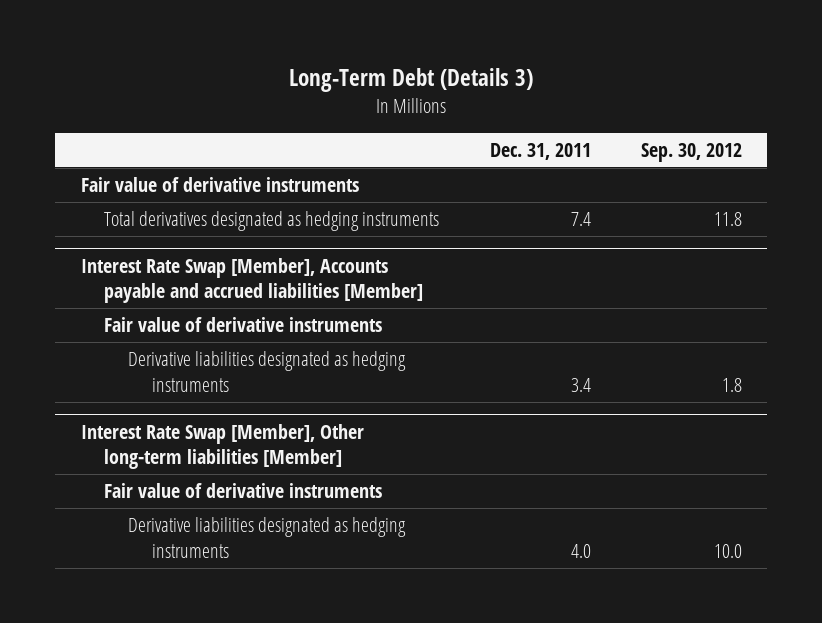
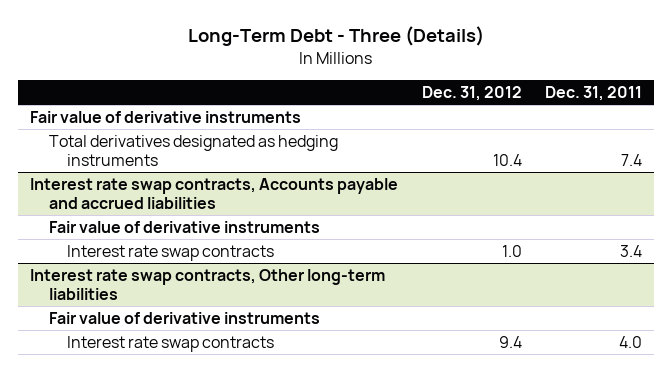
- Long-Term Debt (Details 3)
+ Long-Term Debt - Three (Details)
- | Dec. 31, 2011 | Sep. 30, 2012
+ | Dec. 31, 2012 | Dec. 31, 2011
- Interest Rate Swap [Member], Accounts payable and accrued liabilities [Member]
+ Interest rate swap contracts, Accounts payable and accrued liabilities
- Derivative liabilities designated as hedging instruments | 3.4 | 1.8
- Interest Rate Swap [Member], Other long-term liabilities [Member]
+ Interest rate swap contracts | 1.0 | 3.4
+ Interest rate swap contracts, Other long-term liabilities
- Derivative liabilities designated as hedging instruments | 4.0 | 10.0
+ Interest rate swap contracts | 9.4 | 4.0

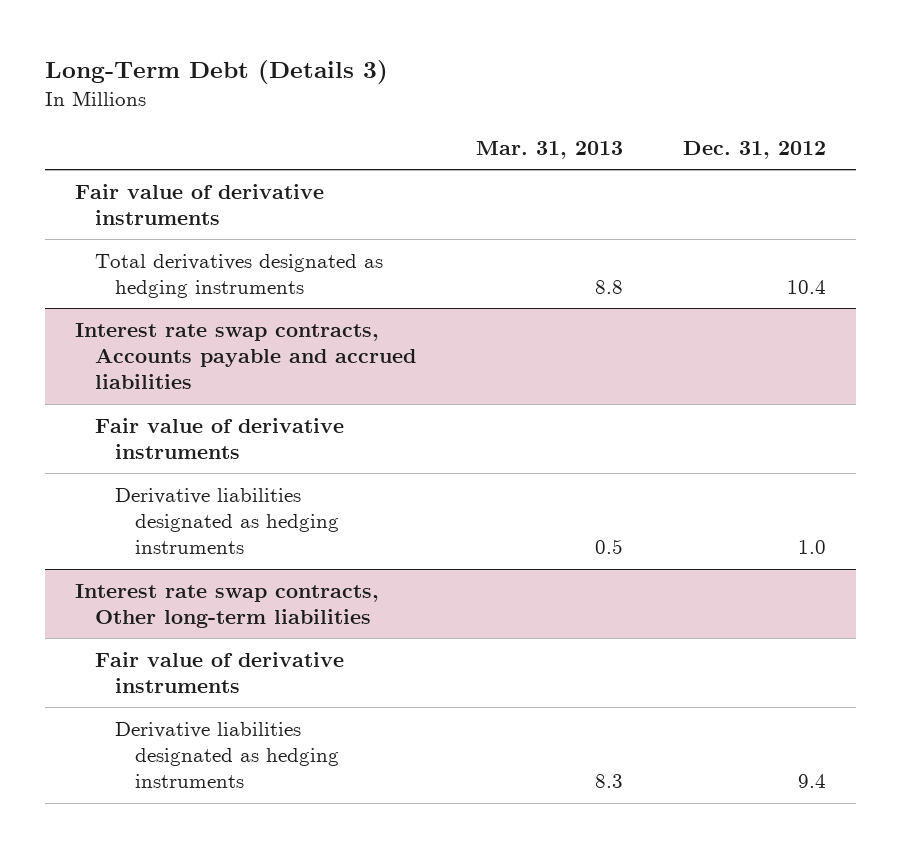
- Long-Term Debt - Three (Details)
+ Long-Term Debt (Details 3)
- | Dec. 31, 2012 | Dec. 31, 2011
+ | Mar. 31, 2013 | Dec. 31, 2012
@ Interest rate swap contracts, Accounts payable and accrued liabilities
- Interest rate swap contracts | 1.0 | 3.4
+ Derivative liabilities designated as hedging instruments | 0.5 | 1.0
@ Interest rate swap contracts, Other long-term liabilities
- Interest rate swap contracts | 9.4 | 4.0
+ Derivative liabilities designated as hedging instruments | 8.3 | 9.4

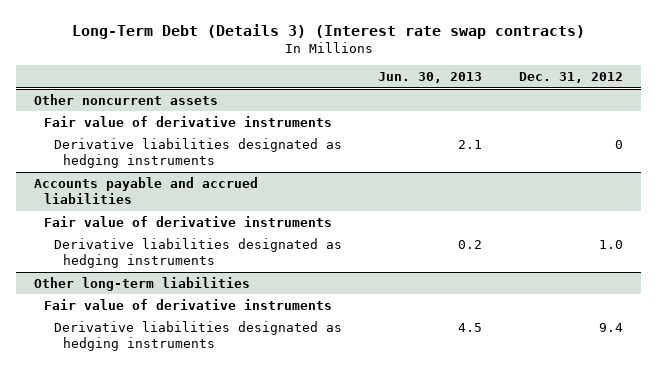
- Long-Term Debt (Details 3)
+ Long-Term Debt (Details 3) (Interest rate swap contracts)
- | Mar. 31, 2013 | Dec. 31, 2012
+ | Jun. 30, 2013 | Dec. 31, 2012
+ Other noncurrent assets
- Total derivatives designated as hedging instruments | 8.8 | 10.4
- Interest rate swap contracts, Accounts payable and accrued liabilities
+ Derivative liabilities designated as hedging instruments | 2.1 | 0
+ Accounts payable and accrued liabilities
- Interest rate swap contracts, Other long-term liabilities
+ Other long-term liabilities

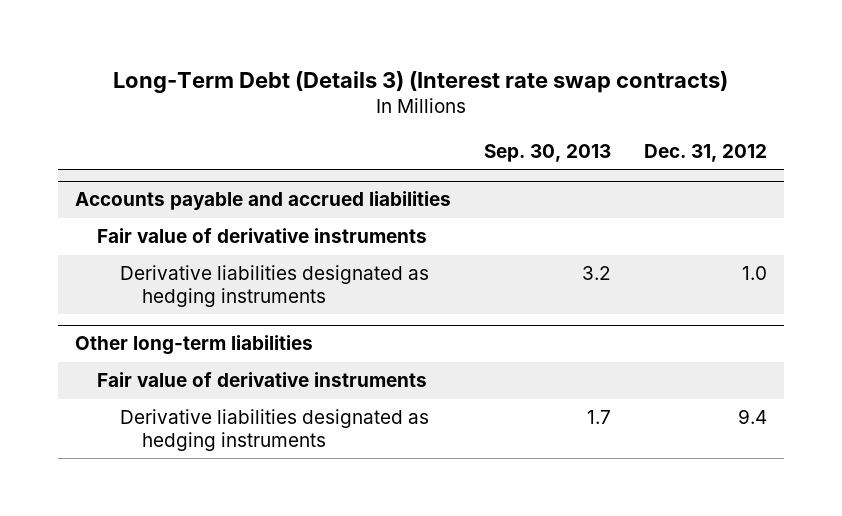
- | Jun. 30, 2013 | Dec. 31, 2012
+ | Sep. 30, 2013 | Dec. 31, 2012
- Other noncurrent assets
- Fair value of derivative instruments
- Derivative liabilities designated as hedging instruments | 2.1 | 0

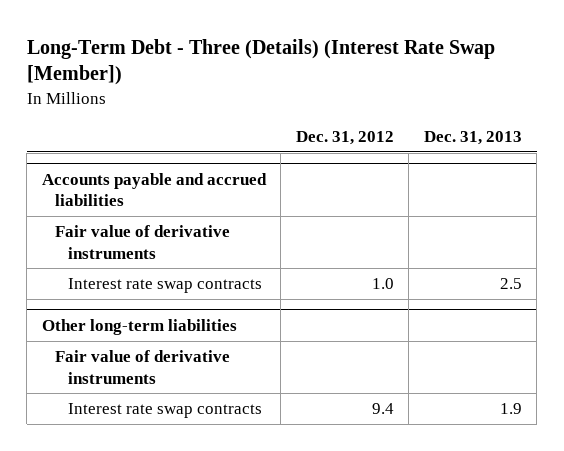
- Long-Term Debt (Details 3) (Interest rate swap contracts)
+ Long-Term Debt - Three (Details) (Interest Rate Swap [Member])
- | Sep. 30, 2013 | Dec. 31, 2012
+ | Dec. 31, 2012 | Dec. 31, 2013
@ Accounts payable and accrued liabilities
- Derivative liabilities designated as hedging instruments | 3.2 | 1.0
+ Interest rate swap contracts | 1.0 | 2.5
@ Other long-term liabilities
- Derivative liabilities designated as hedging instruments | 1.7 | 9.4
+ Interest rate swap contracts | 9.4 | 1.9

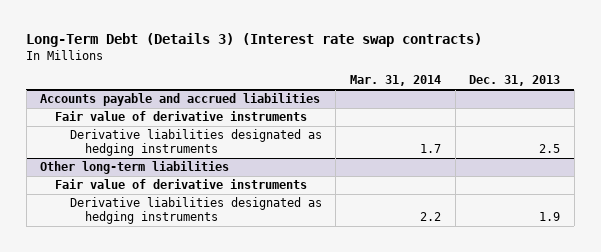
- Long-Term Debt - Three (Details) (Interest Rate Swap [Member])
+ Long-Term Debt (Details 3) (Interest rate swap contracts)
- | Dec. 31, 2012 | Dec. 31, 2013
+ | Mar. 31, 2014 | Dec. 31, 2013
@ Accounts payable and accrued liabilities
- Interest rate swap contracts | 1.0 | 2.5
+ Derivative liabilities designated as hedging instruments | 1.7 | 2.5
@ Other long-term liabilities
- Interest rate swap contracts | 9.4 | 1.9
+ Derivative liabilities designated as hedging instruments | 2.2 | 1.9

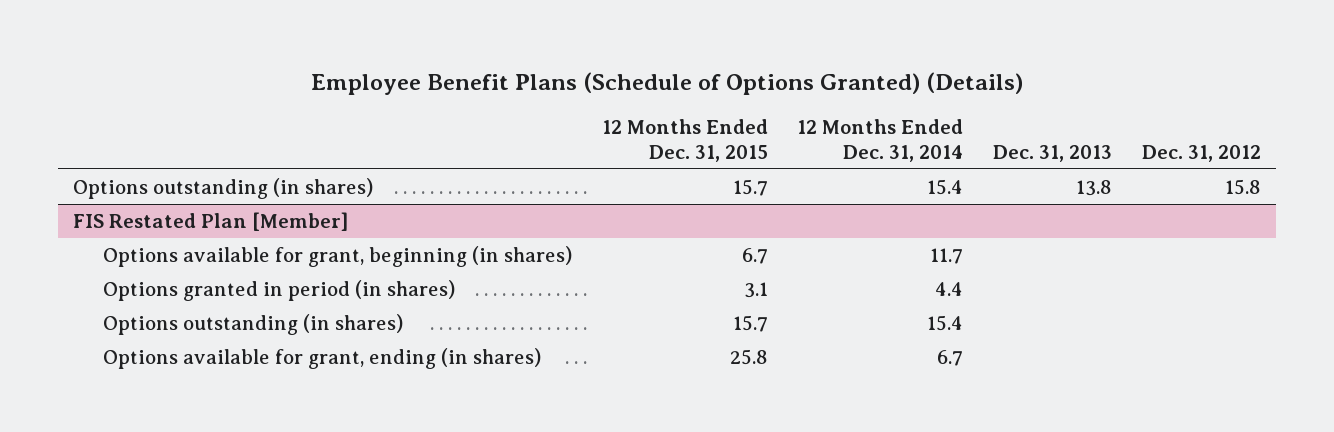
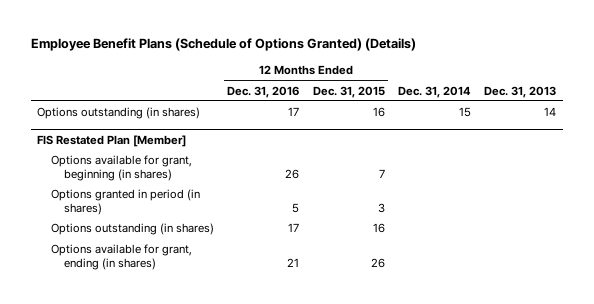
- | 12 Months Ended Dec. 31, 2015 | 12 Months Ended Dec. 31, 2014 | Dec. 31, 2013 | Dec. 31, 2012
+ | 12 Months Ended Dec. 31, 2016 | 12 Months Ended Dec. 31, 2015 | Dec. 31, 2014 | Dec. 31, 2013
- Options outstanding (in shares) | 15.7 | 15.4 | 13.8 | 15.8
+ Options outstanding (in shares) | 17 | 16 | 15 | 14
@ FIS Restated Plan [Member]
- Options available for grant, beginning (in shares) | 6.7 | 11.7 | |
- Options granted in period (in shares) | 3.1 | 4.4 | |
- Options outstanding (in shares) | 15.7 | 15.4 | |
- Options available for grant, ending (in shares) | 25.8 | 6.7 | |
+ Options available for grant, beginning (in shares) | 26 | 7 | |
+ Options granted in period (in shares) | 5 | 3 | |
+ Options outstanding (in shares) | 17 | 16 | |
+ Options available for grant, ending (in shares) | 21 | 26 | |

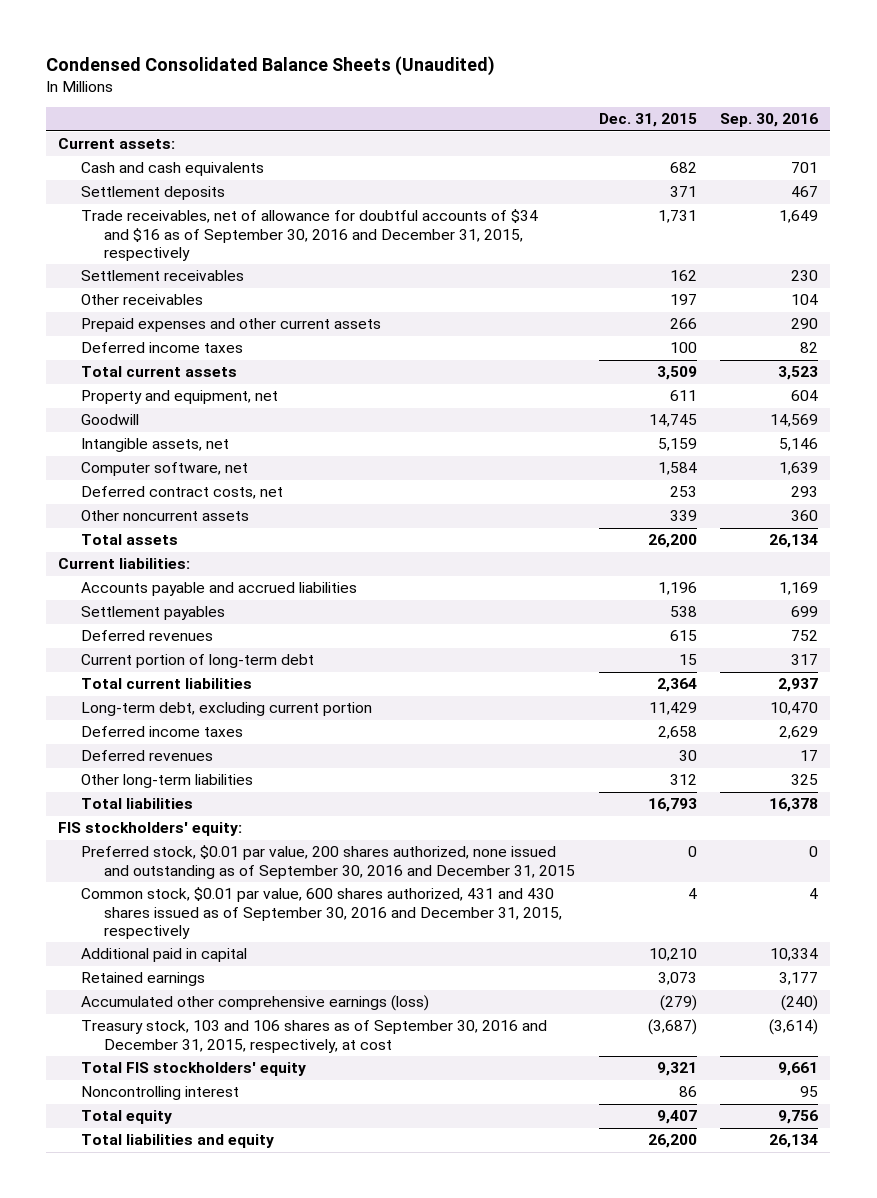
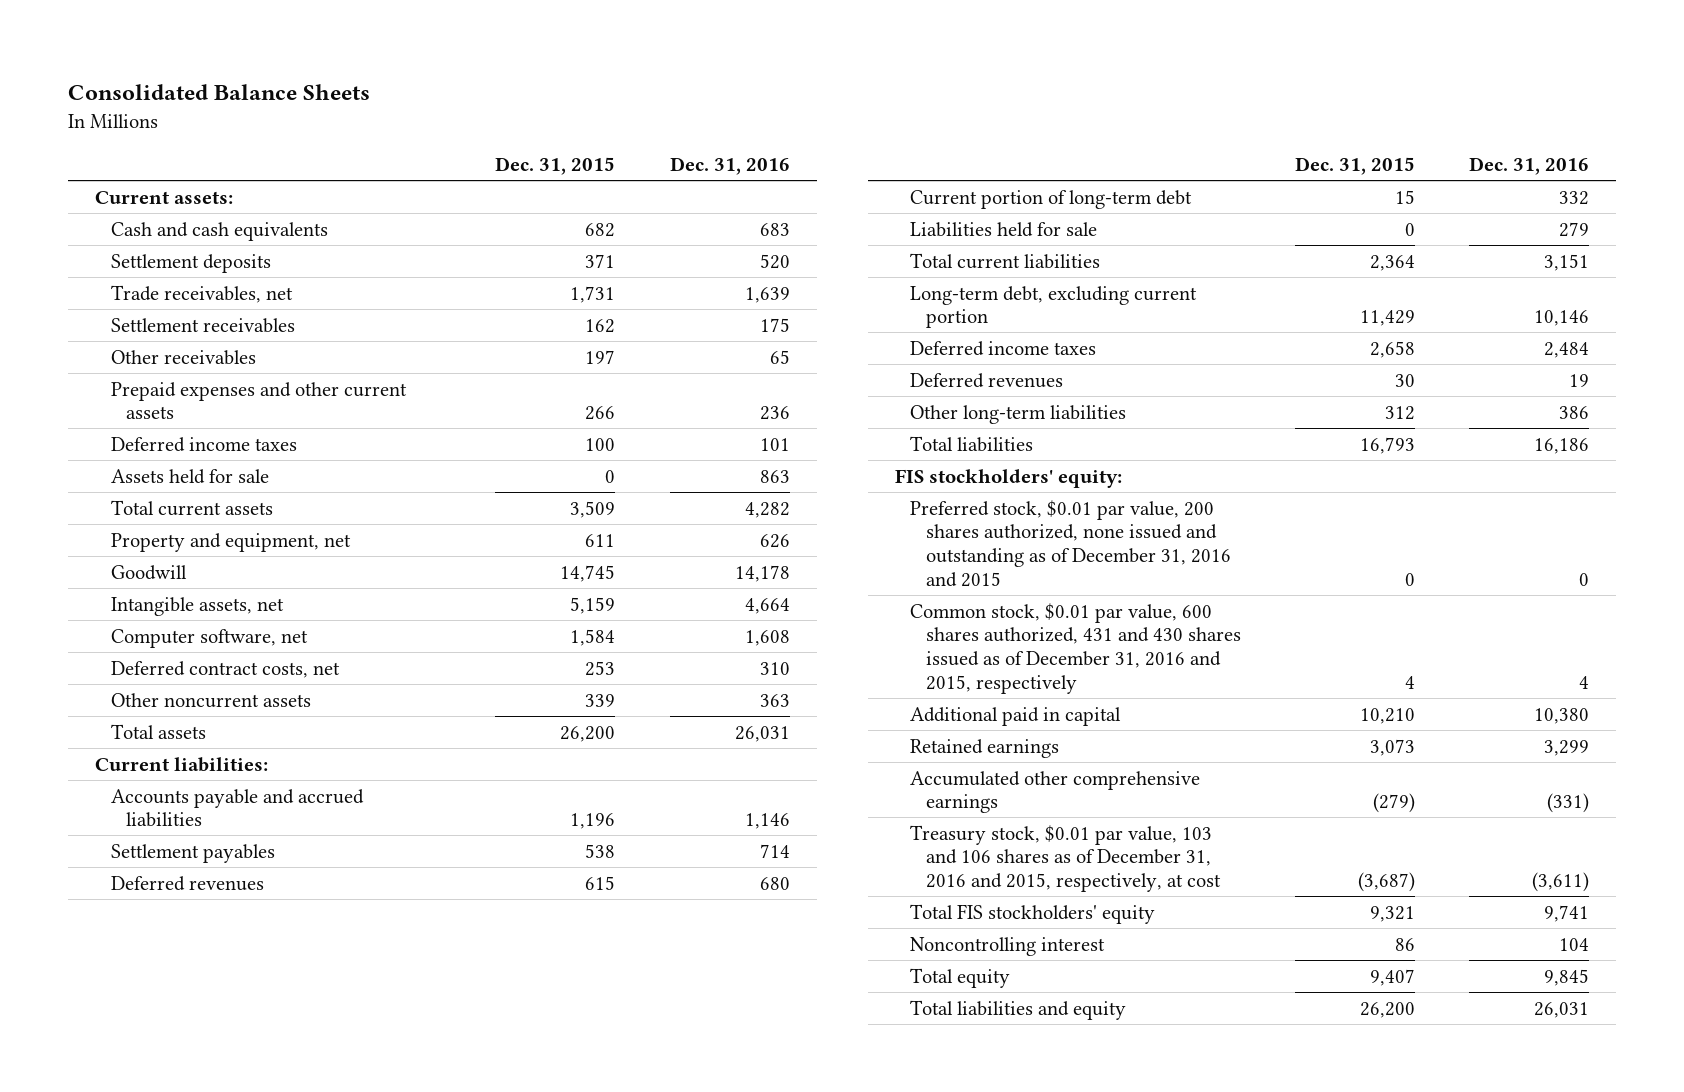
- Condensed Consolidated Balance Sheets (Unaudited)
+ Consolidated Balance Sheets
- | Dec. 31, 2015 | Sep. 30, 2016
+ | Dec. 31, 2015 | Dec. 31, 2016
- Trade receivables, net of allowance for doubtful accounts of $34 and $16 as of September 30, 2016 and December 31, 2015, respectively | 1,731 | 1,649
+ Trade receivables, net | 1,731 | 1,639
+ Assets held for sale | 0 | 863
+ Liabilities held for sale | 0 | 279
- Preferred stock, $0.01 par value, 200 shares authorized, none issued and outstanding as of September 30, 2016 and December 31, 2015 | 0 | 0
- Common stock, $0.01 par value, 600 shares authorized, 431 and 430 shares issued as of September 30, 2016 and December 31, 2015, respectively | 4 | 4
+ Preferred stock, $0.01 par value, 200 shares authorized, none issued and outstanding as of December 31, 2016 and 2015 | 0 | 0
+ Common stock, $0.01 par value, 600 shares authorized, 431 and 430 shares issued as of December 31, 2016 and 2015, respectively | 4 | 4
- Accumulated other comprehensive earnings (loss) | (279) | (240)
- Treasury stock, 103 and 106 shares as of September 30, 2016 and December 31, 2015, respectively, at cost | (3,687) | (3,614)
+ Accumulated other comprehensive earnings | (279) | (331)
+ Treasury stock, $0.01 par value, 103 and 106 shares as of December 31, 2016 and 2015, respectively, at cost | (3,687) | (3,611)

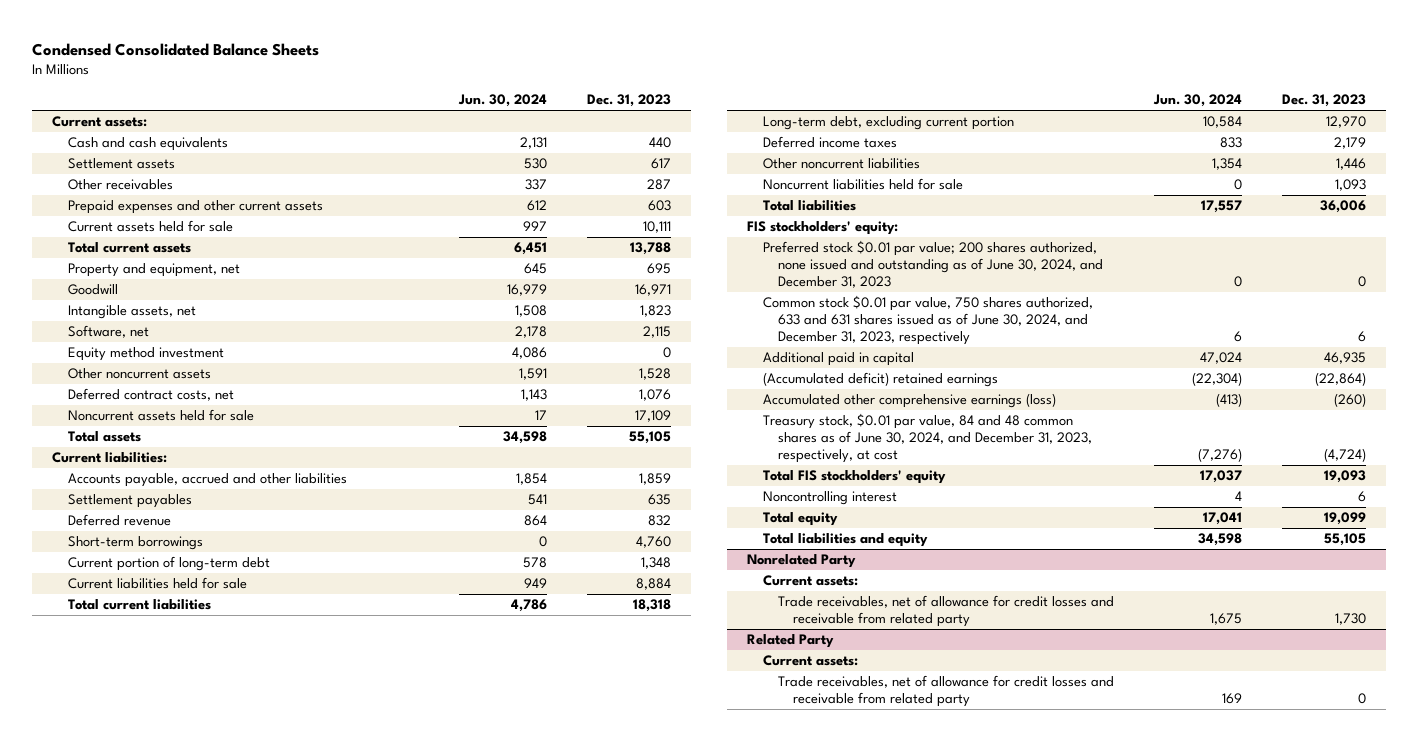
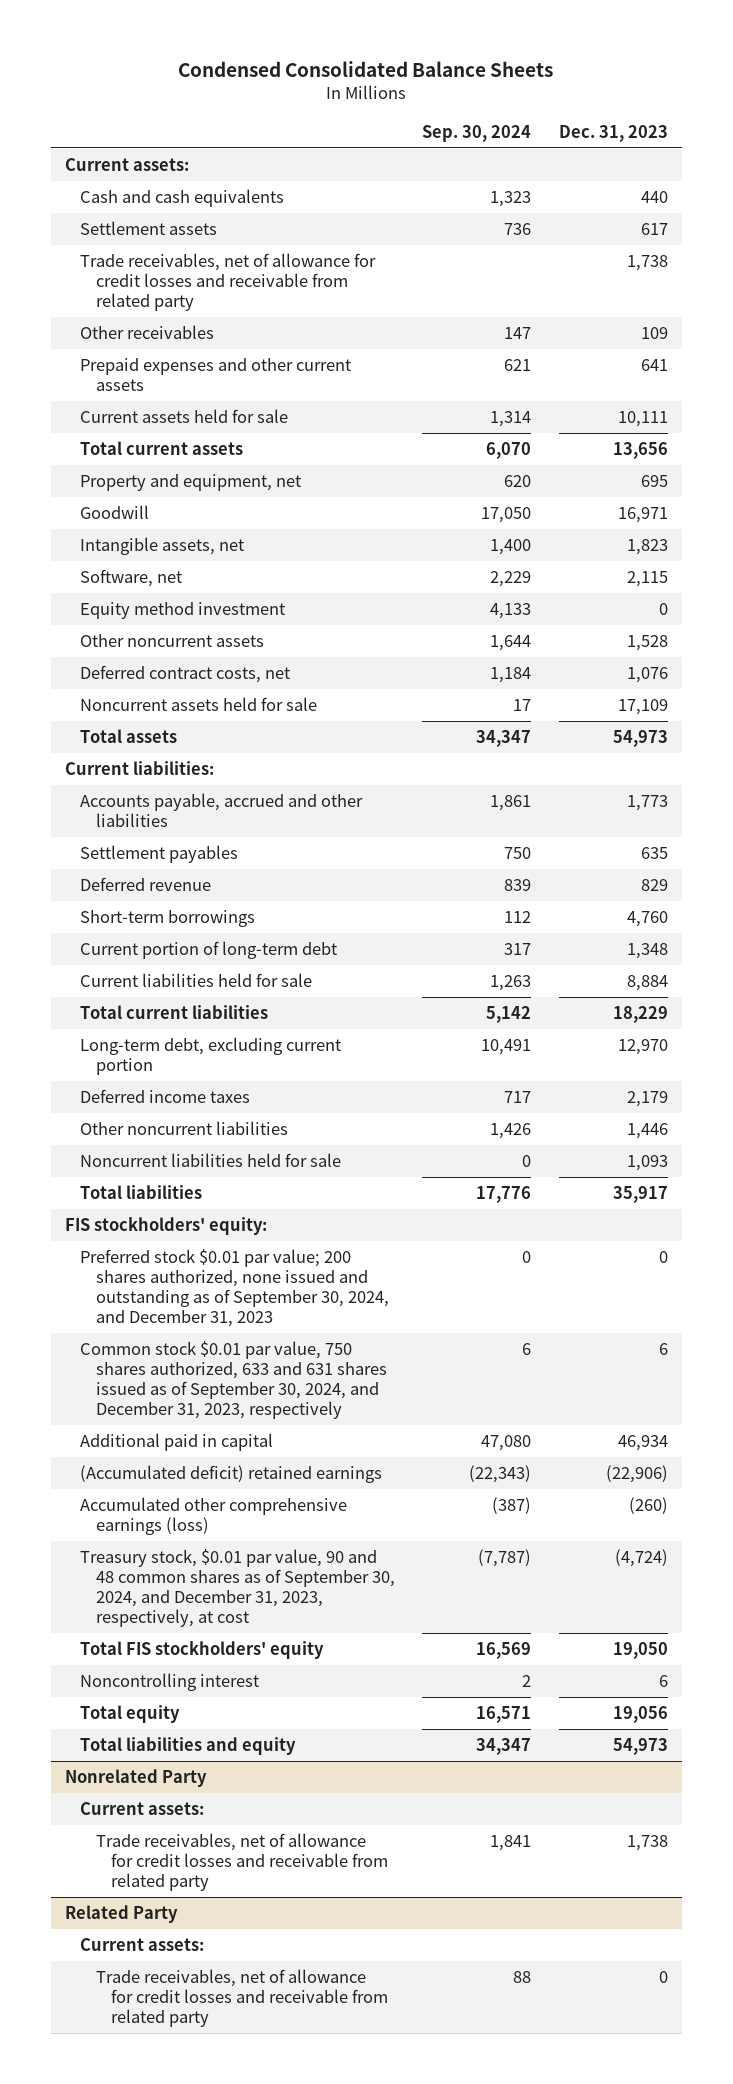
- | Jun. 30, 2024 | Dec. 31, 2023
+ | Sep. 30, 2024 | Dec. 31, 2023
- Other receivables | 337 | 287
- Prepaid expenses and other current assets | 612 | 603
+ Trade receivables, net of allowance for credit losses and receivable from related party | | 1,738
+ Other receivables | 147 | 109
+ Prepaid expenses and other current assets | 621 | 641
- Total current assets | 6,451 | 13,788
+ Total current assets | 6,070 | 13,656
- Total assets | 34,598 | 55,105
+ Total assets | 34,347 | 54,973
- Accounts payable, accrued and other liabilities | 1,854 | 1,859
+ Accounts payable, accrued and other liabilities | 1,861 | 1,773
- Deferred revenue | 864 | 832
+ Deferred revenue | 839 | 829
- Total current liabilities | 4,786 | 18,318
+ Total current liabilities | 5,142 | 18,229
- Total liabilities | 17,557 | 36,006
+ Total liabilities | 17,776 | 35,917
- Preferred stock $0.01 par value; 200 shares authorized, none issued and outstanding as of June 30, 2024, and December 31, 2023 | 0 | 0
- Common stock $0.01 par value, 750 shares authorized, 633 and 631 shares issued as of June 30, 2024, and December 31, 2023, respectively | 6 | 6
- Additional paid in capital | 47,024 | 46,935
- (Accumulated deficit) retained earnings | (22,304) | (22,864)
+ Preferred stock $0.01 par value; 200 shares authorized, none issued and outstanding as of September 30, 2024, and December 31, 2023 | 0 | 0
+ Common stock $0.01 par value, 750 shares authorized, 633 and 631 shares issued as of September 30, 2024, and December 31, 2023, respectively | 6 | 6
+ Additional paid in capital | 47,080 | 46,934
+ (Accumulated deficit) retained earnings | (22,343) | (22,906)
- Treasury stock, $0.01 par value, 84 and 48 common shares as of June 30, 2024, and December 31, 2023, respectively, at cost | (7,276) | (4,724)
- Total FIS stockholders' equity | 17,037 | 19,093
+ Treasury stock, $0.01 par value, 90 and 48 common shares as of September 30, 2024, and December 31, 2023, respectively, at cost | (7,787) | (4,724)
+ Total FIS stockholders' equity | 16,569 | 19,050
- Total equity | 17,041 | 19,099
- Total liabilities and equity | 34,598 | 55,105
+ Total equity | 16,571 | 19,056
+ Total liabilities and equity | 34,347 | 54,973
@ Nonrelated Party
- Trade receivables, net of allowance for credit losses and receivable from related party | 1,675 | 1,730
+ Trade receivables, net of allowance for credit losses and receivable from related party | 1,841 | 1,738

